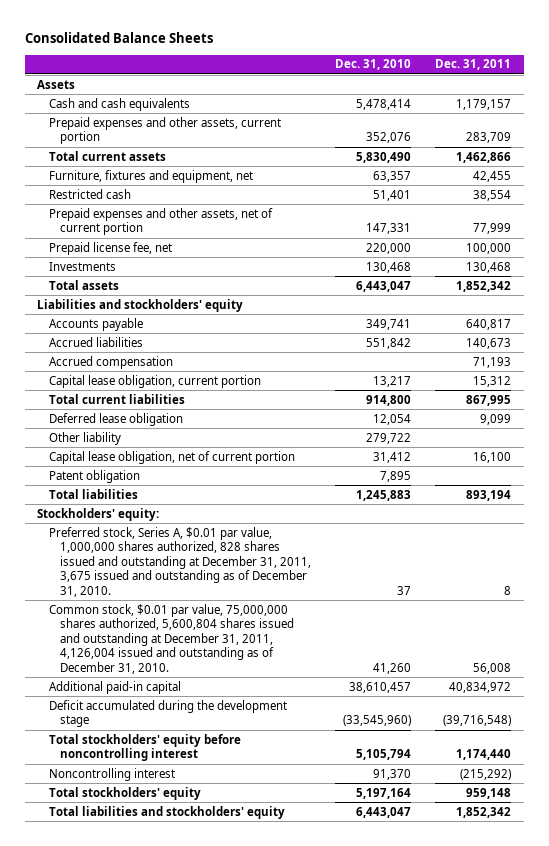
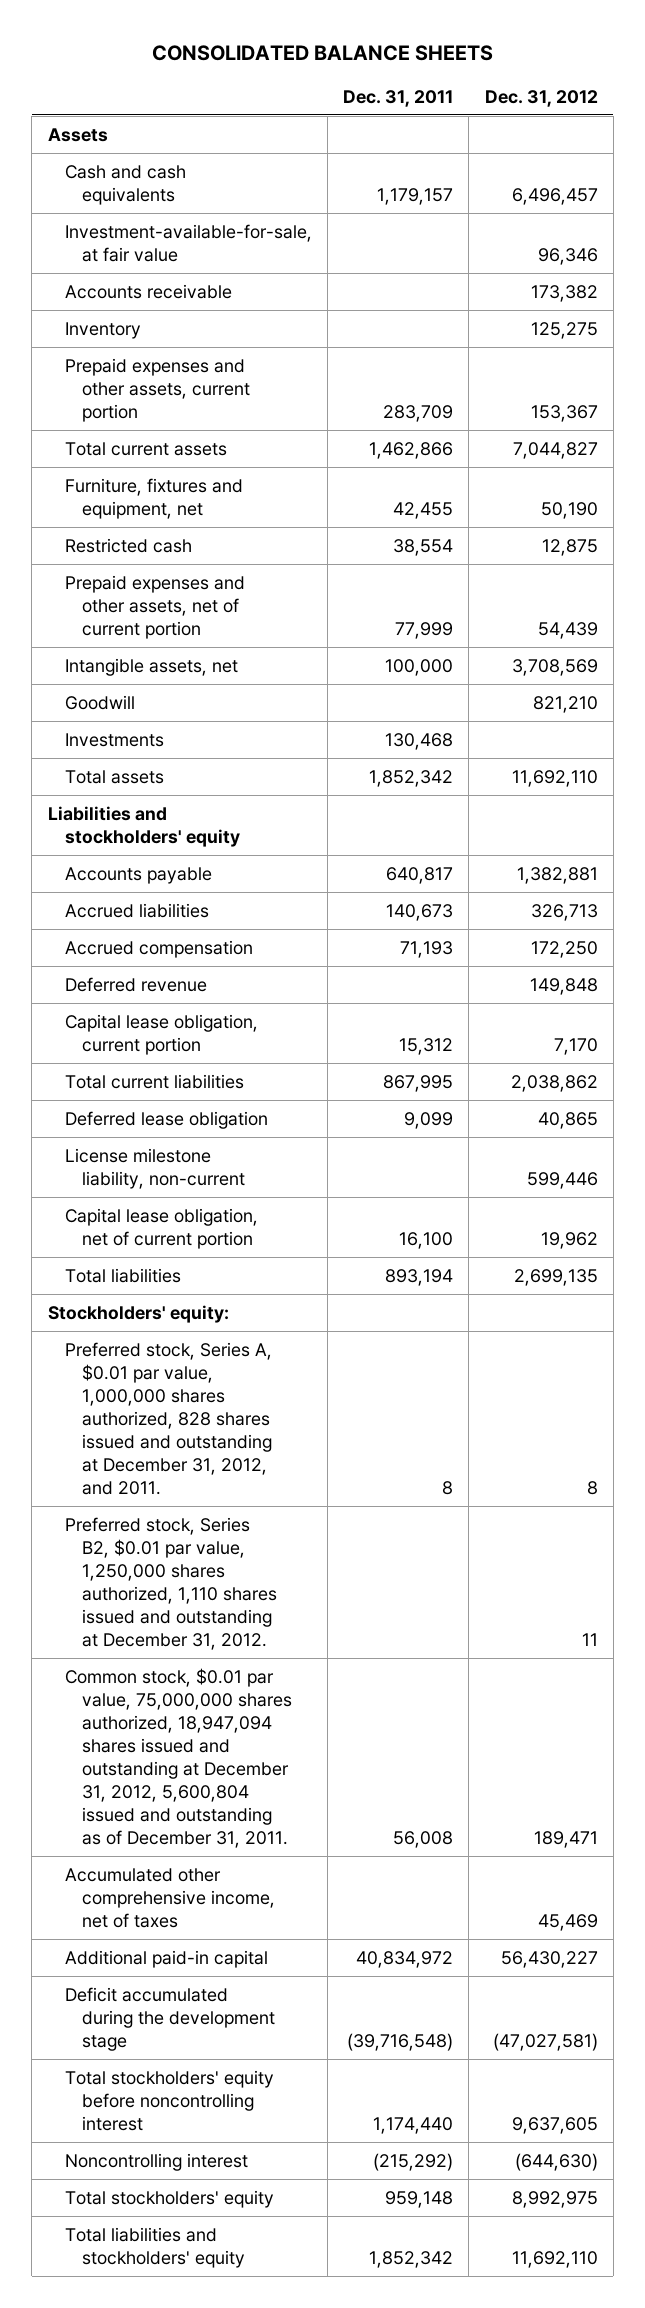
- Consolidated Balance Sheets
+ CONSOLIDATED BALANCE SHEETS
- | Dec. 31, 2010 | Dec. 31, 2011
+ | Dec. 31, 2011 | Dec. 31, 2012
+ Investment-available-for-sale, at fair value | | 96,346
+ Accounts receivable | | 173,382
+ Inventory | | 125,275
- Prepaid license fee, net | 220,000 | 100,000
+ Intangible assets, net | 100,000 | 3,708,569
+ Goodwill | | 821,210
+ Deferred revenue | | 149,848
- Other liability | 279,722 |
+ License milestone liability, non-current | | 599,446
- Patent obligation | 7,895 |
- Preferred stock, Series A, $0.01 par value, 1,000,000 shares authorized, 828 shares issued and outstanding at December 31, 2011, 3,675 issued and outstanding as of December 31, 2010. | 37 | 8
- Common stock, $0.01 par value, 75,000,000 shares authorized, 5,600,804 shares issued and outstanding at December 31, 2011, 4,126,004 issued and outstanding as of December 31, 2010. | 41,260 | 56,008
+ Preferred stock, Series A, $0.01 par value, 1,000,000 shares authorized, 828 shares issued and outstanding at December 31, 2012, and 2011. | 8 | 8
+ Preferred stock, Series B2, $0.01 par value, 1,250,000 shares authorized, 1,110 shares issued and outstanding at December 31, 2012. | | 11
+ Common stock, $0.01 par value, 75,000,000 shares authorized, 18,947,094 shares issued and outstanding at December 31, 2012, 5,600,804 issued and outstanding as of December 31, 2011. | 56,008 | 189,471
+ Accumulated other comprehensive income, net of taxes | | 45,469

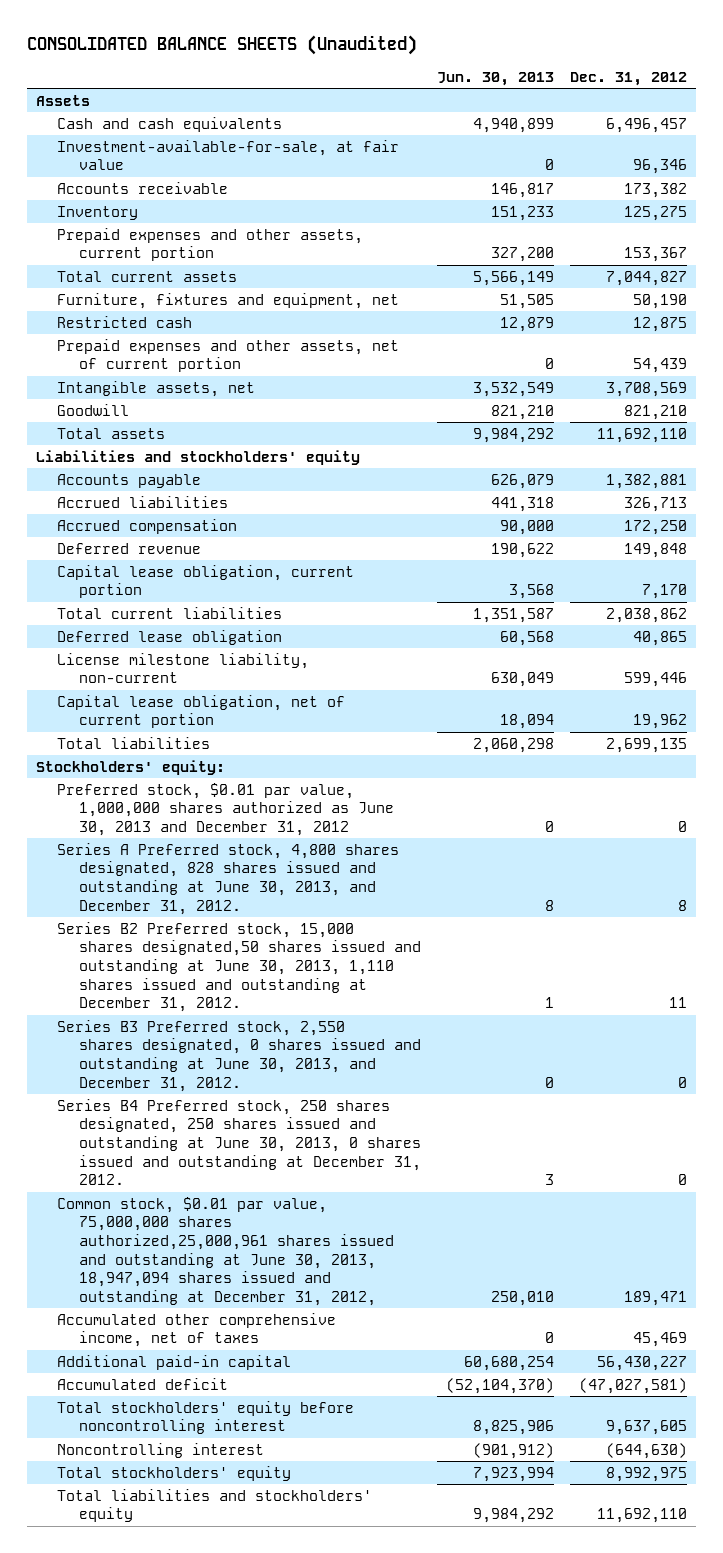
- CONSOLIDATED BALANCE SHEETS
+ CONSOLIDATED BALANCE SHEETS (Unaudited)
- | Dec. 31, 2011 | Dec. 31, 2012
+ | Jun. 30, 2013 | Dec. 31, 2012
- Investments | 130,468 |
- Preferred stock, Series A, $0.01 par value, 1,000,000 shares authorized, 828 shares issued and outstanding at December 31, 2012, and 2011. | 8 | 8
- Preferred stock, Series B2, $0.01 par value, 1,250,000 shares authorized, 1,110 shares issued and outstanding at December 31, 2012. | | 11
- Common stock, $0.01 par value, 75,000,000 shares authorized, 18,947,094 shares issued and outstanding at December 31, 2012, 5,600,804 issued and outstanding as of December 31, 2011. | 56,008 | 189,471
+ Preferred stock, $0.01 par value, 1,000,000 shares authorized as June 30, 2013 and December 31, 2012 | 0 | 0
+ Series A Preferred stock, 4,800 shares designated, 828 shares issued and outstanding at June 30, 2013, and December 31, 2012. | 8 | 8
+ Series B2 Preferred stock, 15,000 shares designated,50 shares issued and outstanding at June 30, 2013, 1,110 shares issued and outstanding at December 31, 2012. | 1 | 11
+ Series B3 Preferred stock, 2,550 shares designated, 0 shares issued and outstanding at June 30, 2013, and December 31, 2012. | 0 | 0
+ Series B4 Preferred stock, 250 shares designated, 250 shares issued and outstanding at June 30, 2013, 0 shares issued and outstanding at December 31, 2012. | 3 | 0
+ Common stock, $0.01 par value, 75,000,000 shares authorized,25,000,961 shares issued and outstanding at June 30, 2013, 18,947,094 shares issued and outstanding at December 31, 2012, | 250,010 | 189,471
- Deficit accumulated during the development stage | (39,716,548) | (47,027,581)
+ Accumulated deficit | (52,104,370) | (47,027,581)

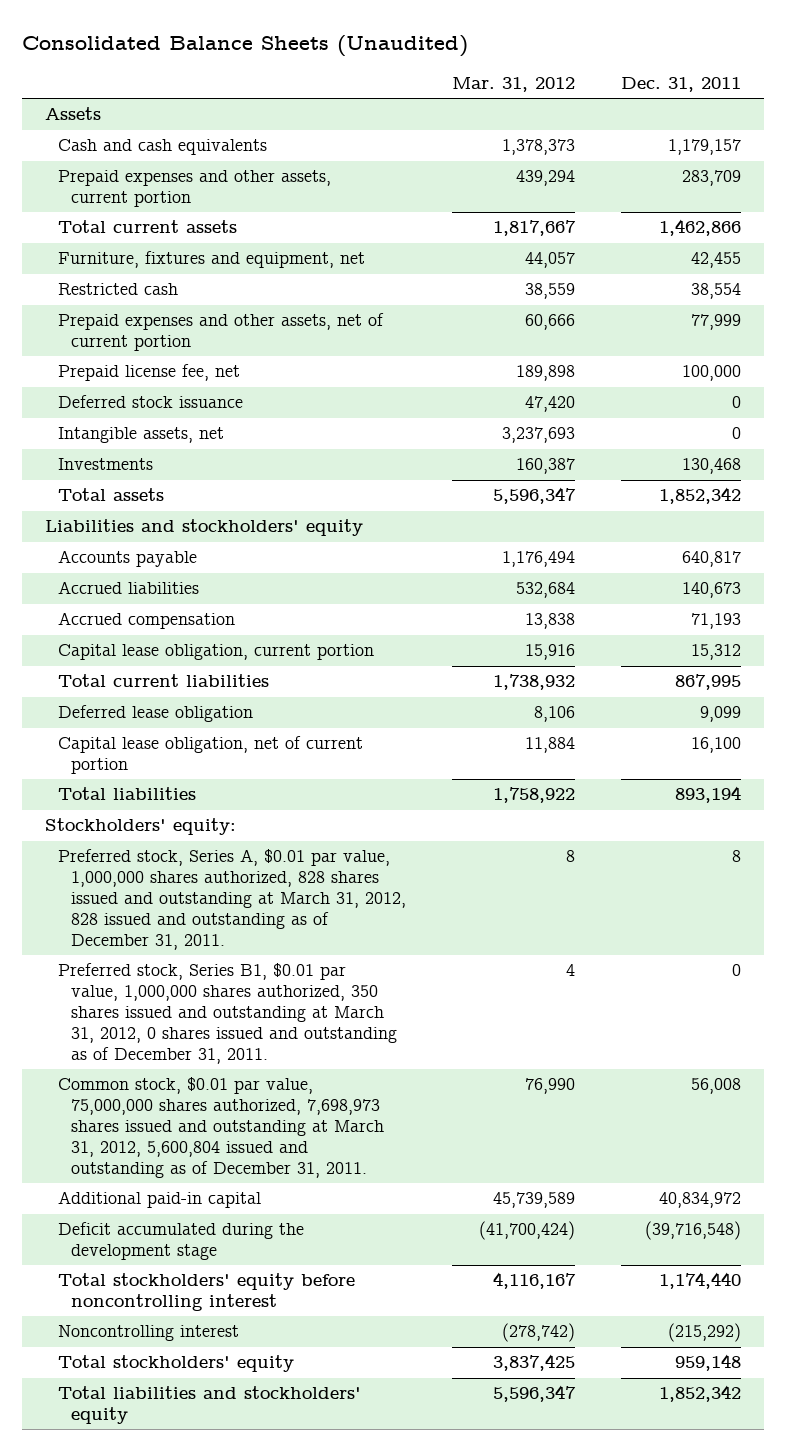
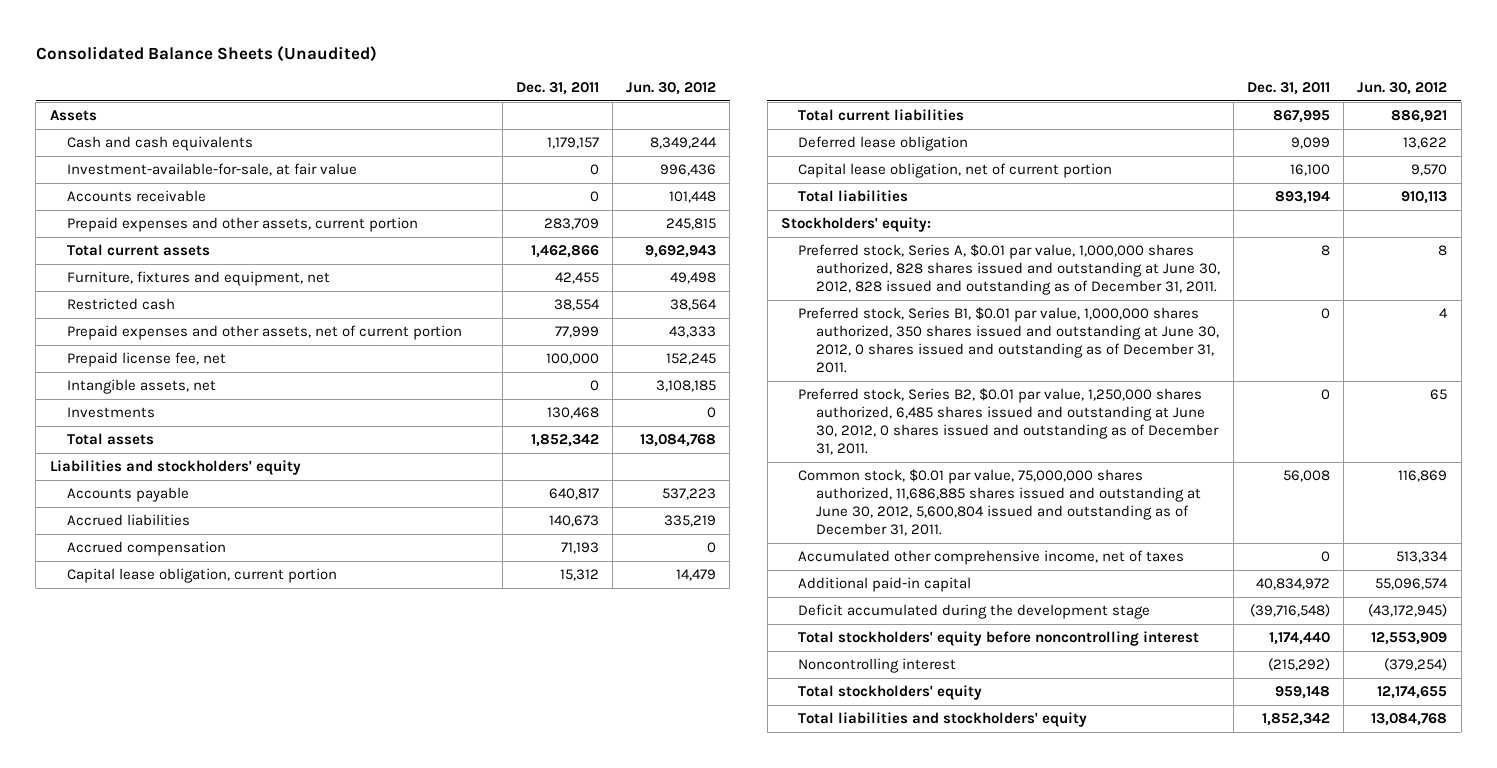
- | Mar. 31, 2012 | Dec. 31, 2011
+ | Dec. 31, 2011 | Jun. 30, 2012
+ Investment-available-for-sale, at fair value | 0 | 996,436
+ Accounts receivable | 0 | 101,448
- Deferred stock issuance | 47,420 | 0
- Preferred stock, Series A, $0.01 par value, 1,000,000 shares authorized, 828 shares issued and outstanding at March 31, 2012, 828 issued and outstanding as of December 31, 2011. | 8 | 8
- Preferred stock, Series B1, $0.01 par value, 1,000,000 shares authorized, 350 shares issued and outstanding at March 31, 2012, 0 shares issued and outstanding as of December 31, 2011. | 4 | 0
- Common stock, $0.01 par value, 75,000,000 shares authorized, 7,698,973 shares issued and outstanding at March 31, 2012, 5,600,804 issued and outstanding as of December 31, 2011. | 76,990 | 56,008
+ Preferred stock, Series A, $0.01 par value, 1,000,000 shares authorized, 828 shares issued and outstanding at June 30, 2012, 828 issued and outstanding as of December 31, 2011. | 8 | 8
+ Preferred stock, Series B1, $0.01 par value, 1,000,000 shares authorized, 350 shares issued and outstanding at June 30, 2012, 0 shares issued and outstanding as of December 31, 2011. | 0 | 4
+ Preferred stock, Series B2, $0.01 par value, 1,250,000 shares authorized, 6,485 shares issued and outstanding at June 30, 2012, 0 shares issued and outstanding as of December 31, 2011. | 0 | 65
+ Common stock, $0.01 par value, 75,000,000 shares authorized, 11,686,885 shares issued and outstanding at June 30, 2012, 5,600,804 issued and outstanding as of December 31, 2011. | 56,008 | 116,869
+ Accumulated other comprehensive income, net of taxes | 0 | 513,334

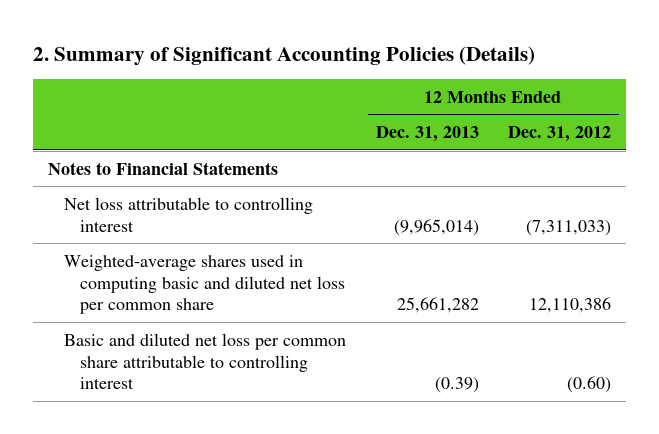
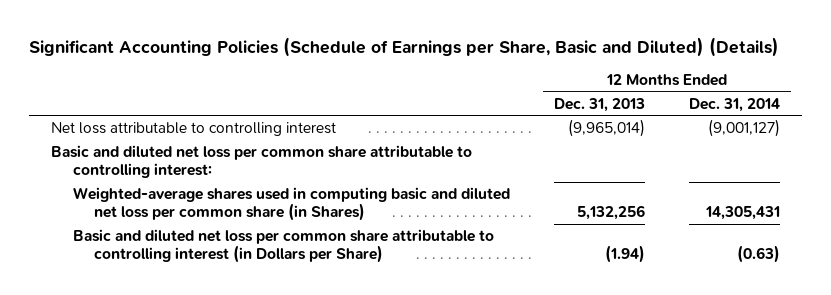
- 2. Summary of Significant Accounting Policies (Details)
+ Significant Accounting Policies (Schedule of Earnings per Share, Basic and Diluted) (Details)
- | 12 Months Ended Dec. 31, 2013 | 12 Months Ended Dec. 31, 2012
+ | 12 Months Ended Dec. 31, 2013 | 12 Months Ended Dec. 31, 2014
- Notes to Financial Statements
- Weighted-average shares used in computing basic and diluted net loss per common share | 25,661,282 | 12,110,386
- Basic and diluted net loss per common share attributable to controlling interest | (0.39) | (0.60)
+ Basic and diluted net loss per common share attributable to controlling interest:
+ Weighted-average shares used in computing basic and diluted net loss per common share (in Shares) | 5,132,256 | 14,305,431
+ Basic and diluted net loss per common share attributable to controlling interest (in Dollars per Share) | (1.94) | (0.63)

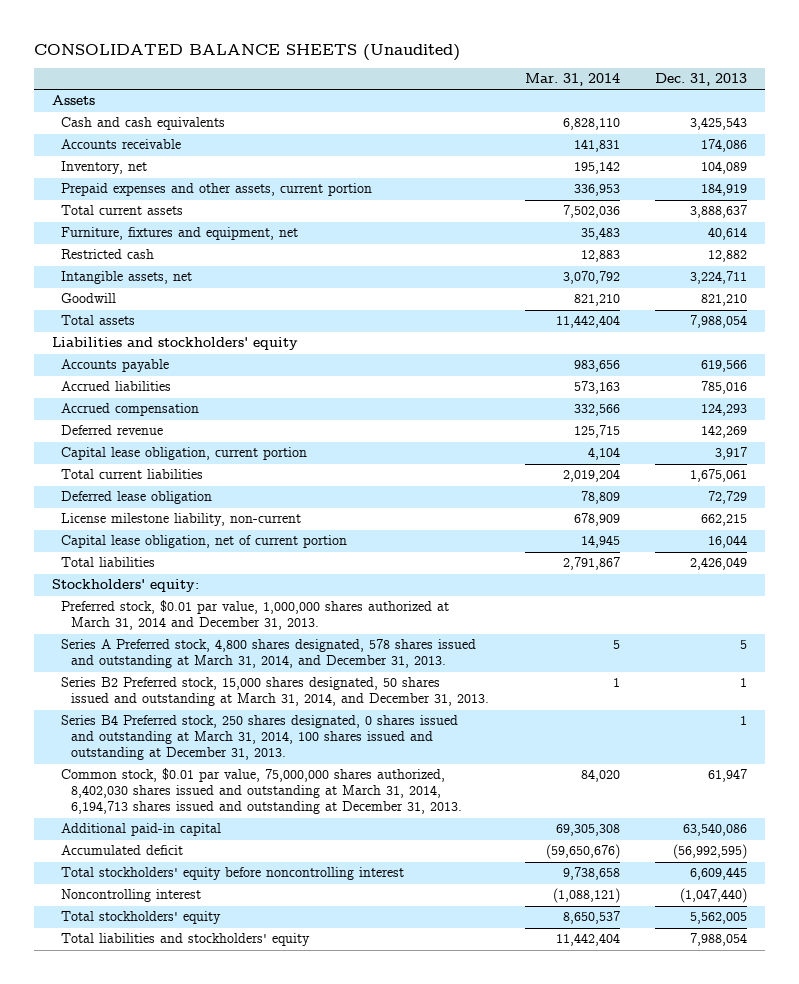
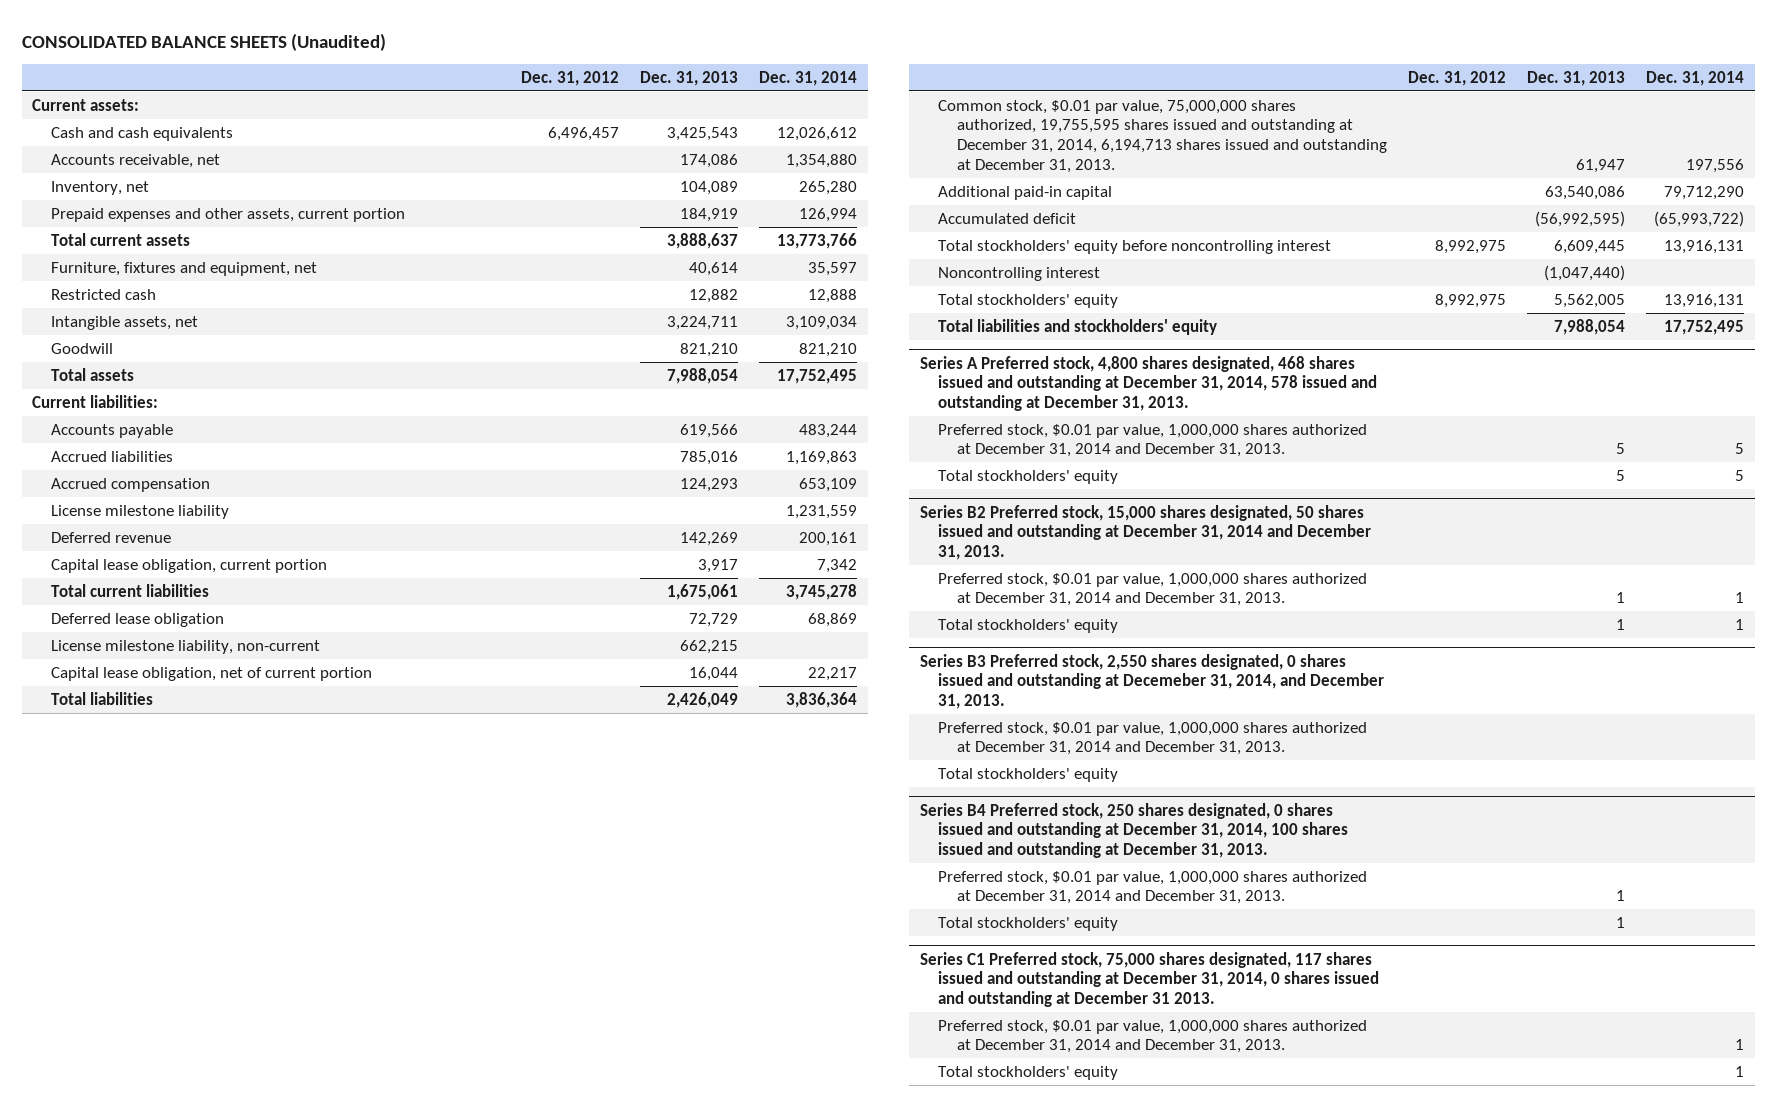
- | Mar. 31, 2014 | Dec. 31, 2013
+ | Dec. 31, 2012 | Dec. 31, 2013 | Dec. 31, 2014
- Assets
+ Current assets:
- Accounts receivable | 141,831 | 174,086
+ Accounts receivable, net | | 174,086 | 1,354,880
- Liabilities and stockholders' equity
+ Current liabilities:
+ License milestone liability | | | 1,231,559
- Stockholders' equity:
- Preferred stock, $0.01 par value, 1,000,000 shares authorized at March 31, 2014 and December 31, 2013.
- Series A Preferred stock, 4,800 shares designated, 578 shares issued and outstanding at March 31, 2014, and December 31, 2013. | 5 | 5
- Series B2 Preferred stock, 15,000 shares designated, 50 shares issued and outstanding at March 31, 2014, and December 31, 2013. | 1 | 1
- Series B4 Preferred stock, 250 shares designated, 0 shares issued and outstanding at March 31, 2014, 100 shares issued and outstanding at December 31, 2013. | | 1
- Common stock, $0.01 par value, 75,000,000 shares authorized, 8,402,030 shares issued and outstanding at March 31, 2014, 6,194,713 shares issued and outstanding at December 31, 2013. | 84,020 | 61,947
+ Common stock, $0.01 par value, 75,000,000 shares authorized, 19,755,595 shares issued and outstanding at December 31, 2014, 6,194,713 shares issued and outstanding at December 31, 2013. | | 61,947 | 197,556
+ Series A Preferred stock, 4,800 shares designated, 468 shares issued and outstanding at December 31, 2014, 578 issued and outstanding at December 31, 2013.
+ Preferred stock, $0.01 par value, 1,000,000 shares authorized at December 31, 2014 and December 31, 2013. | | 5 | 5
+ Total stockholders' equity | | 5 | 5
+ Series B2 Preferred stock, 15,000 shares designated, 50 shares issued and outstanding at December 31, 2014 and December 31, 2013.
+ Preferred stock, $0.01 par value, 1,000,000 shares authorized at December 31, 2014 and December 31, 2013. | | 1 | 1
+ Total stockholders' equity | | 1 | 1
+ Series B3 Preferred stock, 2,550 shares designated, 0 shares issued and outstanding at Decemeber 31, 2014, and December 31, 2013.
+ Preferred stock, $0.01 par value, 1,000,000 shares authorized at December 31, 2014 and December 31, 2013.
+ Total stockholders' equity
+ Series B4 Preferred stock, 250 shares designated, 0 shares issued and outstanding at December 31, 2014, 100 shares issued and outstanding at December 31, 2013.
+ Preferred stock, $0.01 par value, 1,000,000 shares authorized at December 31, 2014 and December 31, 2013. | | 1 |
+ Total stockholders' equity | | 1 |
+ Series C1 Preferred stock, 75,000 shares designated, 117 shares issued and outstanding at December 31, 2014, 0 shares issued and outstanding at December 31 2013.
+ Preferred stock, $0.01 par value, 1,000,000 shares authorized at December 31, 2014 and December 31, 2013. | | | 1
+ Total stockholders' equity | | | 1

